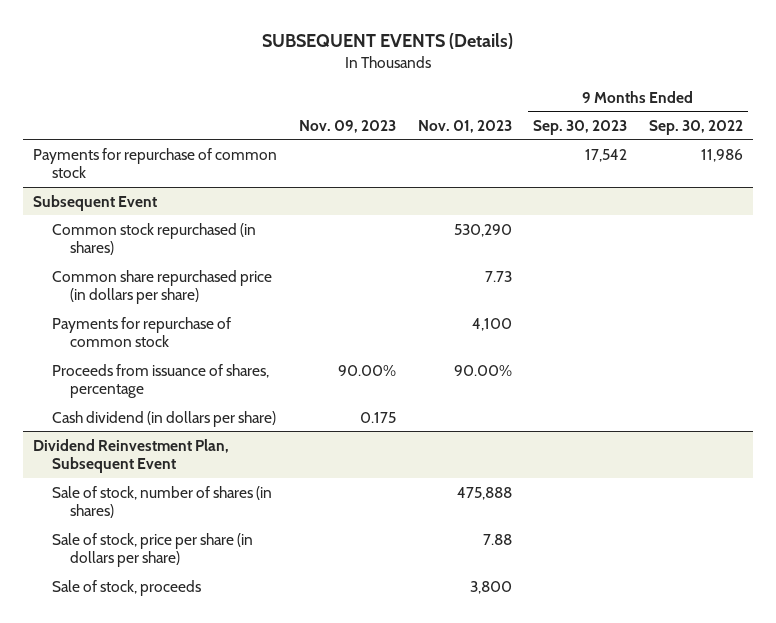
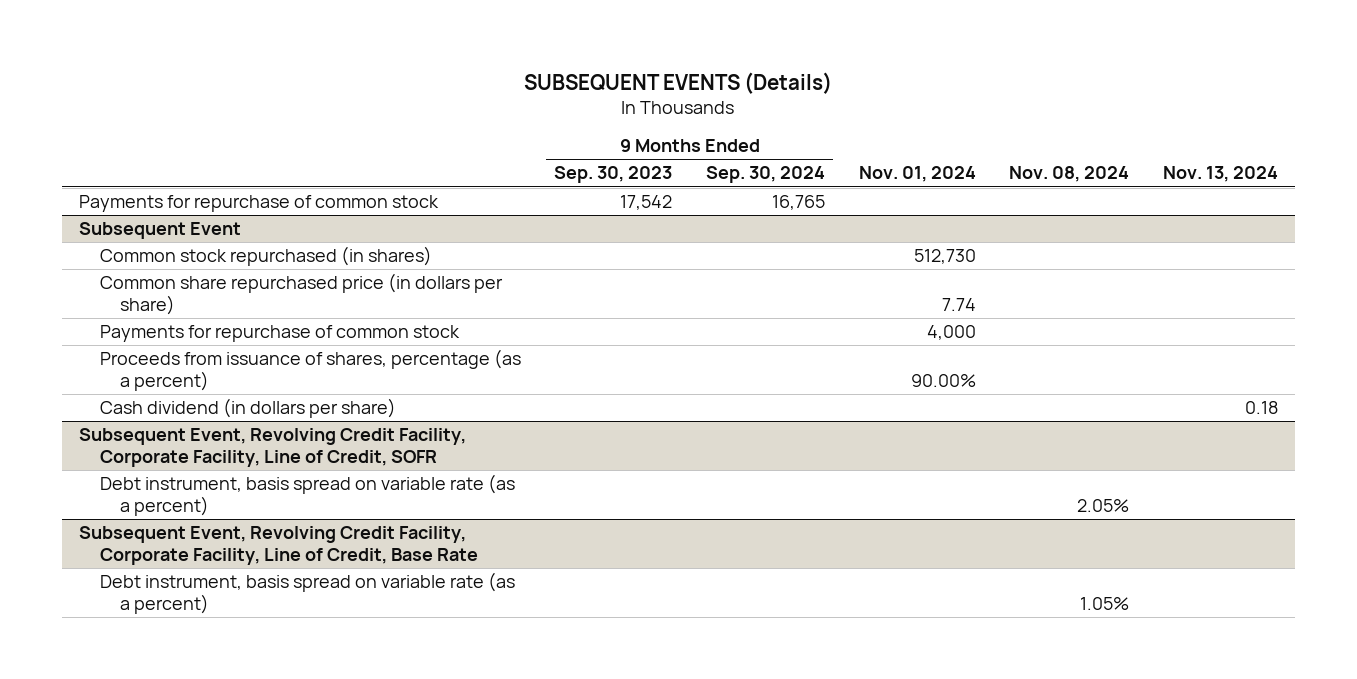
- | Nov. 09, 2023 | Nov. 01, 2023 | 9 Months Ended Sep. 30, 2023 | 9 Months Ended Sep. 30, 2022
+ | 9 Months Ended Sep. 30, 2023 | 9 Months Ended Sep. 30, 2024 | Nov. 01, 2024 | Nov. 08, 2024 | Nov. 13, 2024
@ Subsequent Event
- Proceeds from issuance of shares, percentage | 90.00% | 90.00% | |
+ Proceeds from issuance of shares, percentage (as a percent) | | | 90.00% | |
- Dividend Reinvestment Plan, Subsequent Event
- Sale of stock, number of shares (in shares) | | 475,888 | |
- Sale of stock, price per share (in dollars per share) | | 7.88 | |
- Sale of stock, proceeds | | 3,800 | |
+ Subsequent Event, Revolving Credit Facility, Corporate Facility, Line of Credit, SOFR
+ Debt instrument, basis spread on variable rate (as a percent) | | | | 2.05% |
+ Subsequent Event, Revolving Credit Facility, Corporate Facility, Line of Credit, Base Rate
+ Debt instrument, basis spread on variable rate (as a percent) | | | | 1.05% |

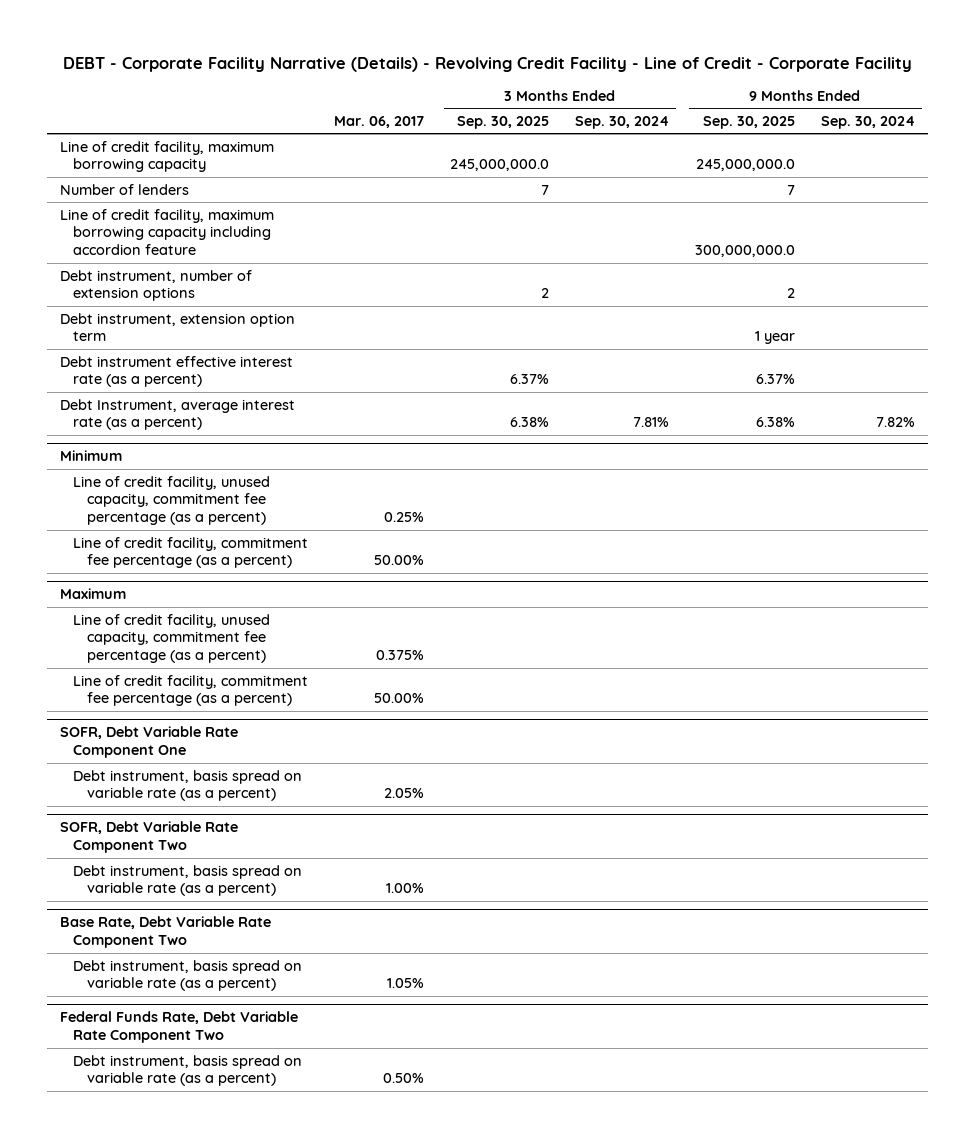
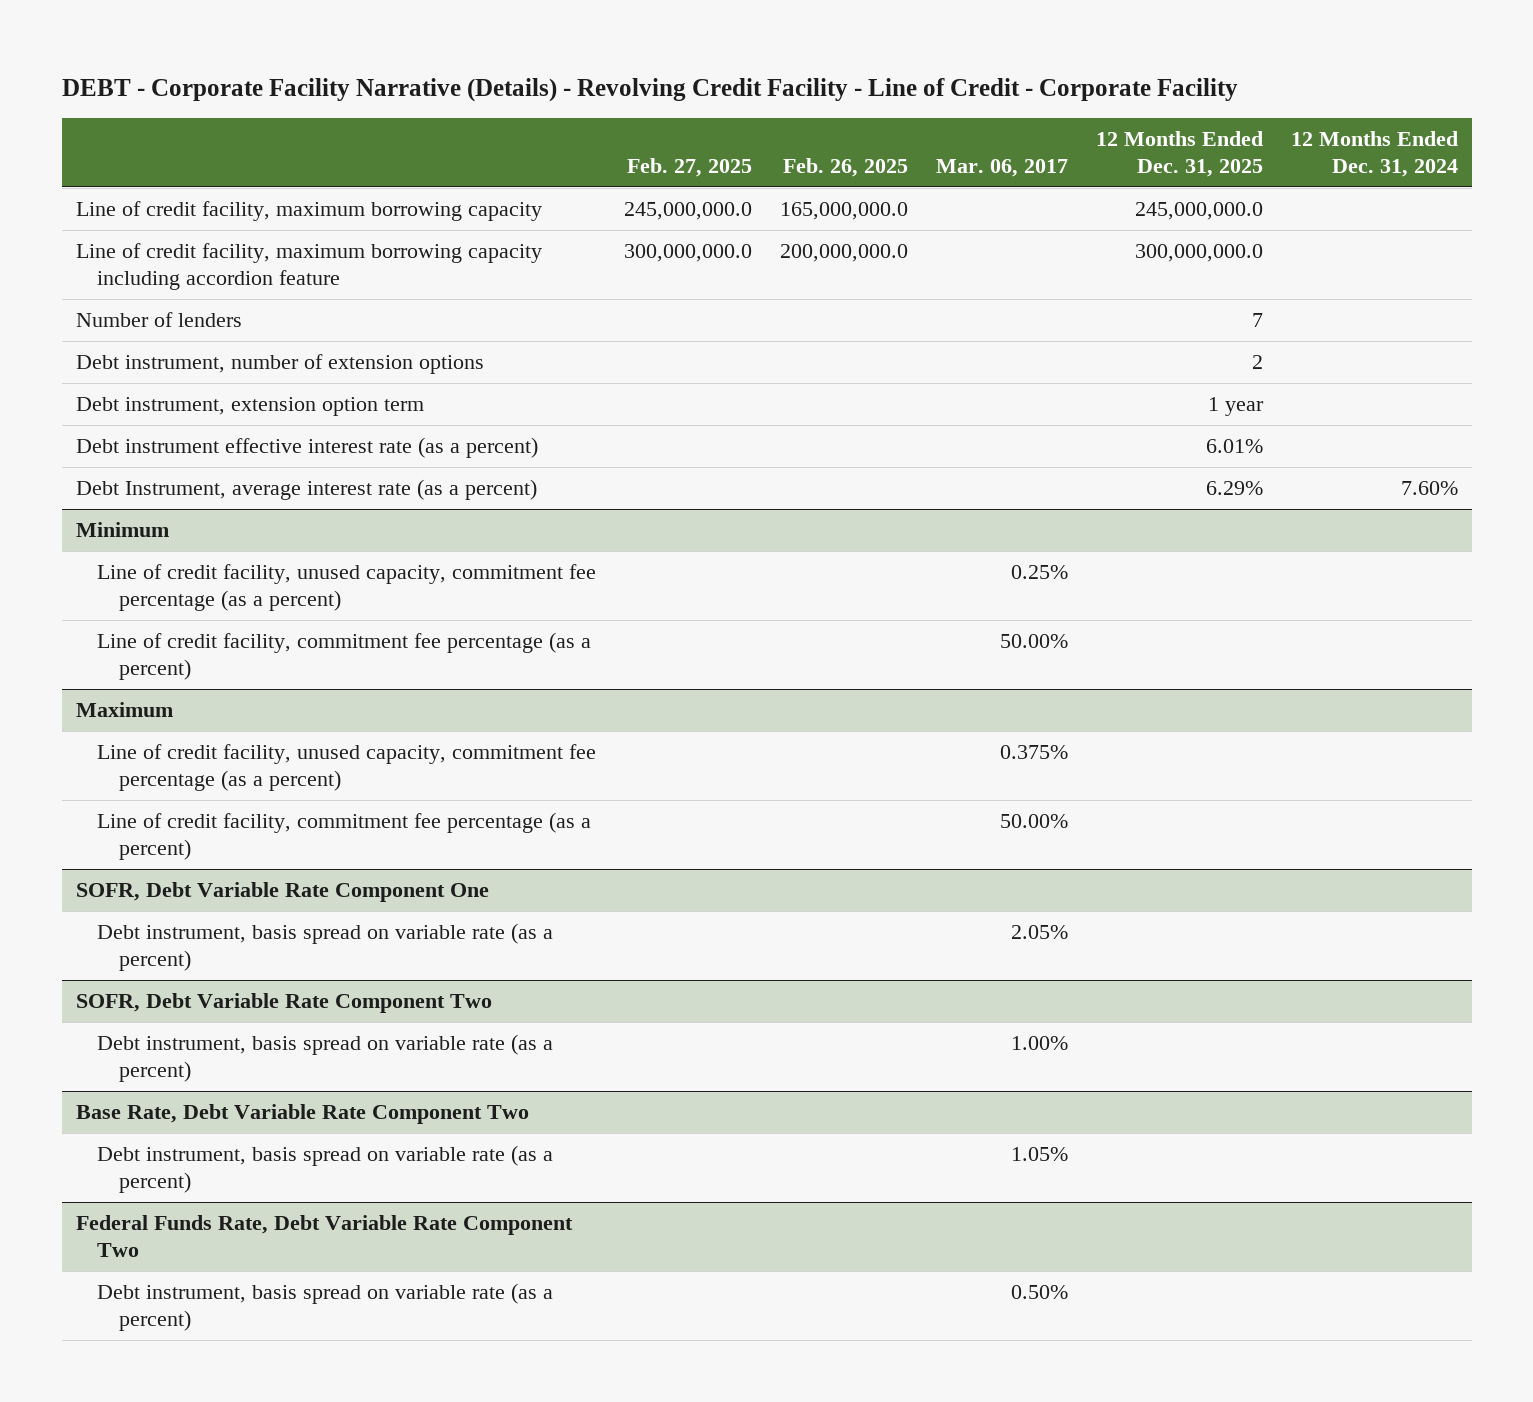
- | Mar. 06, 2017 | 3 Months Ended Sep. 30, 2025 | 3 Months Ended Sep. 30, 2024 | 9 Months Ended Sep. 30, 2025 | 9 Months Ended Sep. 30, 2024
+ | Feb. 27, 2025 | Feb. 26, 2025 | Mar. 06, 2017 | 12 Months Ended Dec. 31, 2025 | 12 Months Ended Dec. 31, 2024
moved down: Number of lenders | | | | 7 |

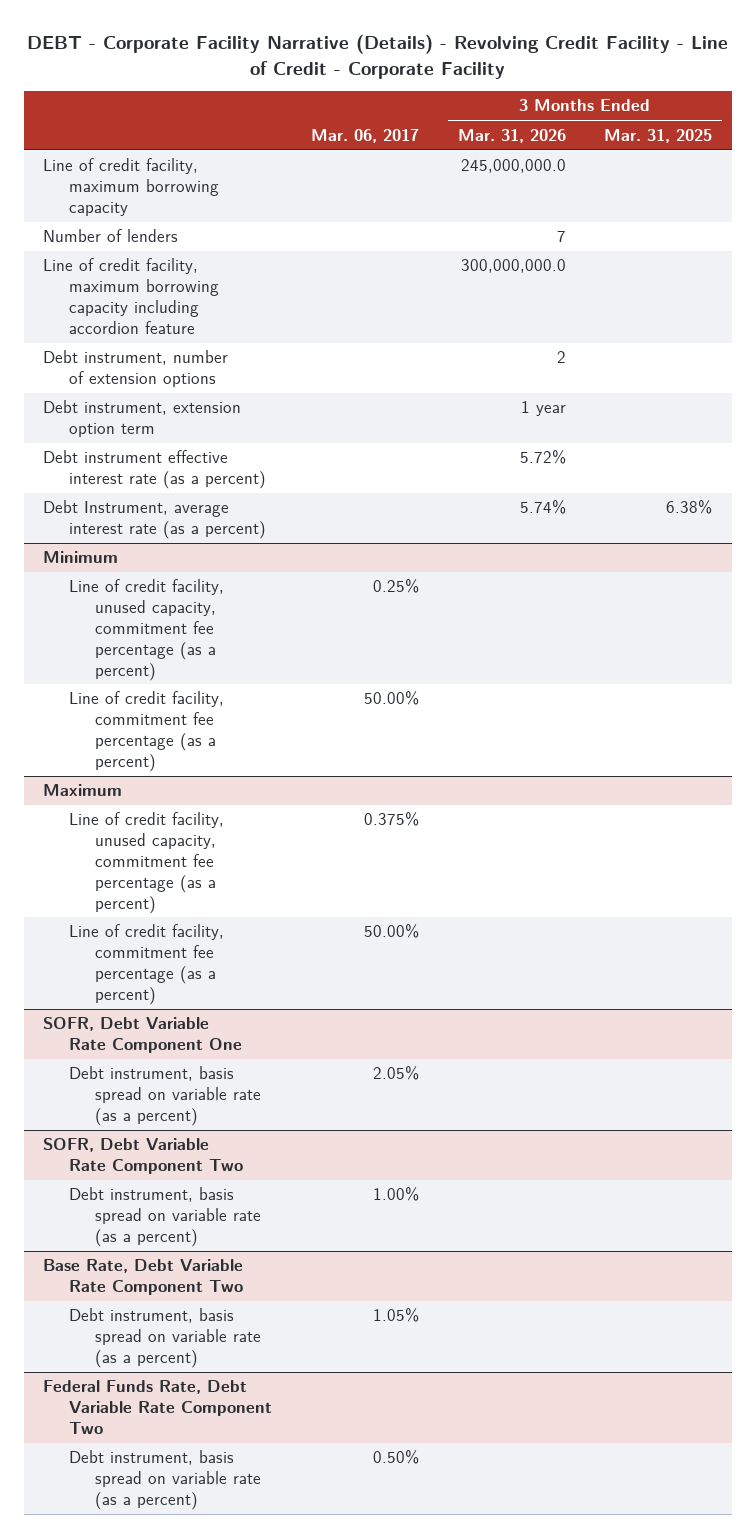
- | Feb. 27, 2025 | Feb. 26, 2025 | Mar. 06, 2017 | 12 Months Ended Dec. 31, 2025 | 12 Months Ended Dec. 31, 2024
+ | Mar. 06, 2017 | 3 Months Ended Mar. 31, 2026 | 3 Months Ended Mar. 31, 2025
moved down: Line of credit facility, maximum borrowing capacity including accordion feature | | 300,000,000.0 |

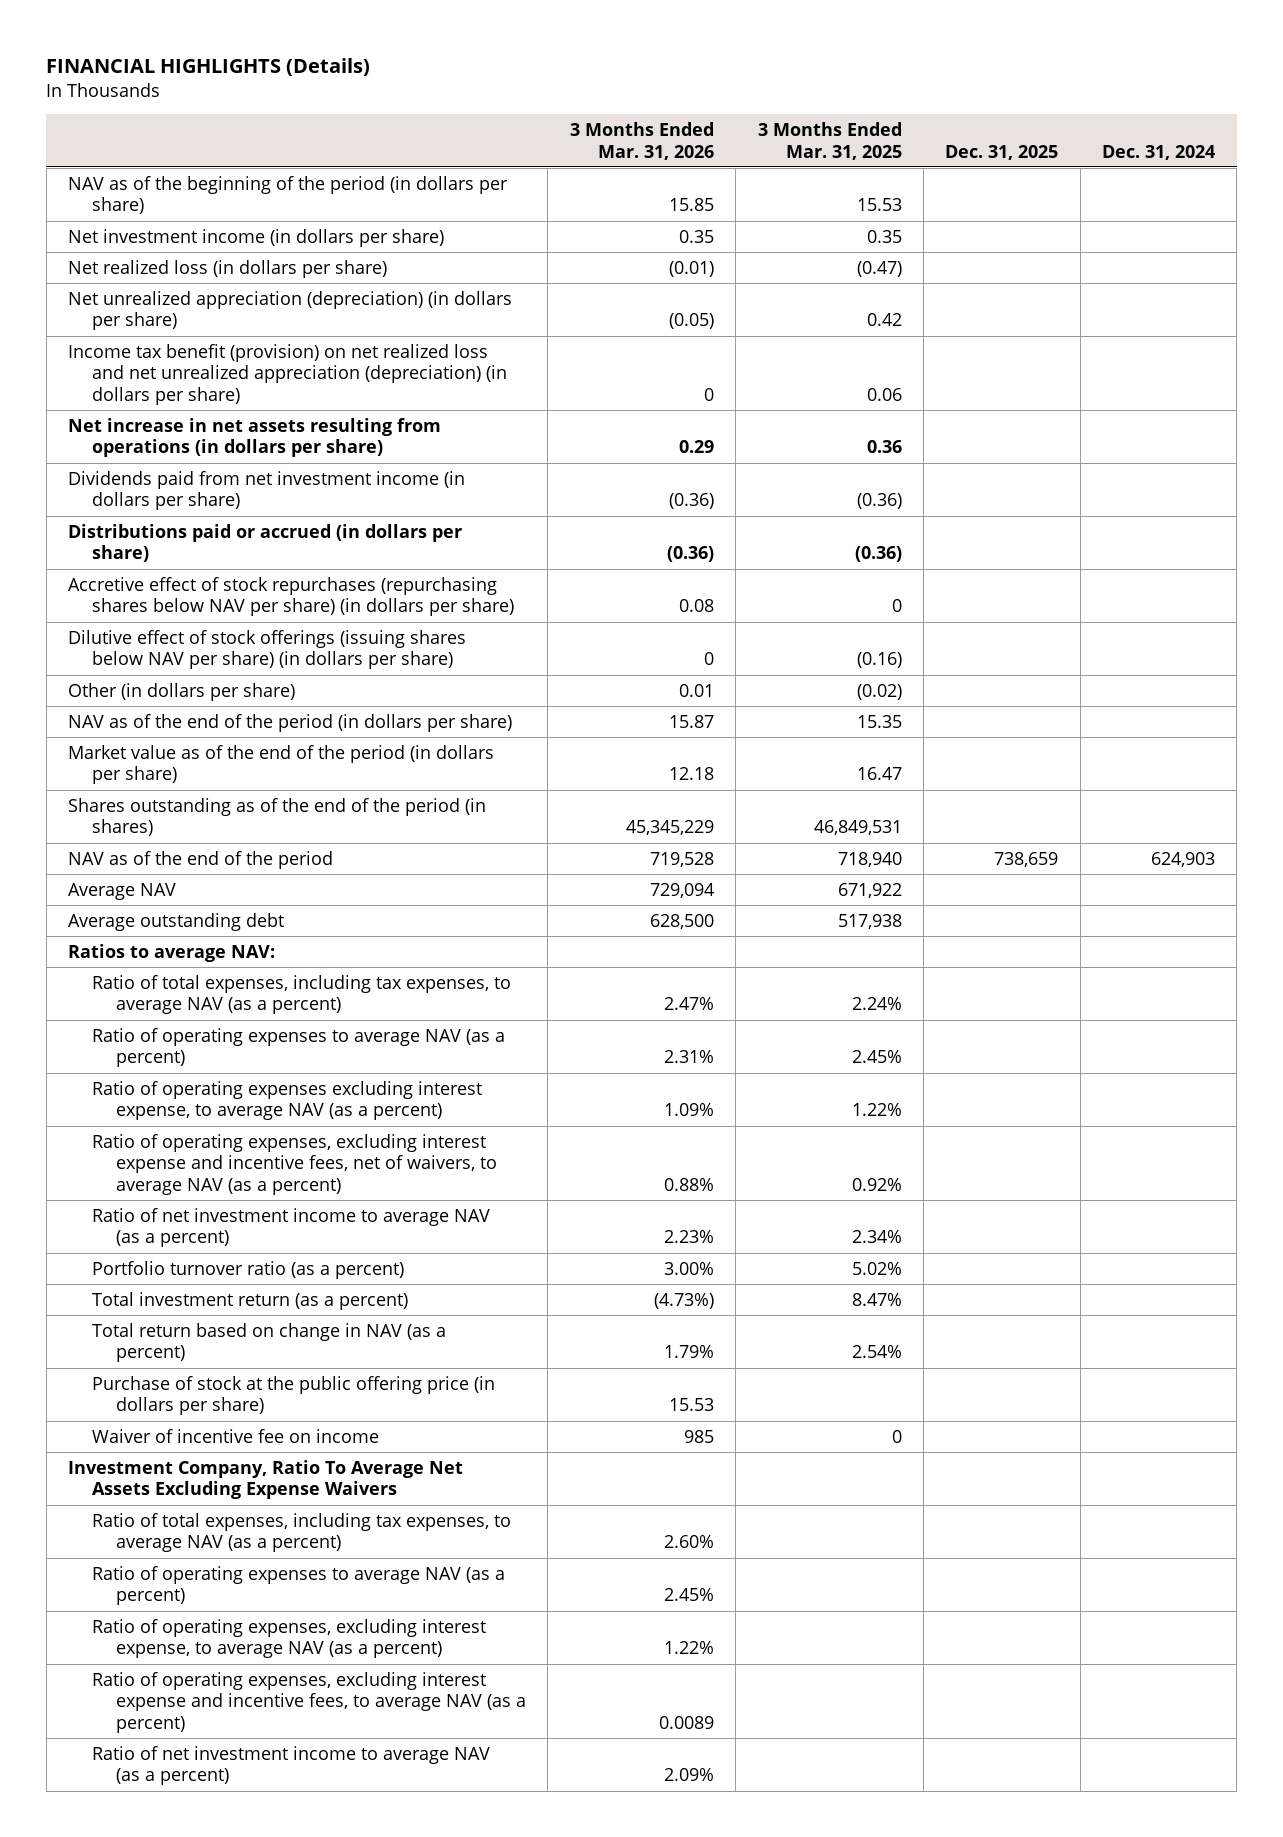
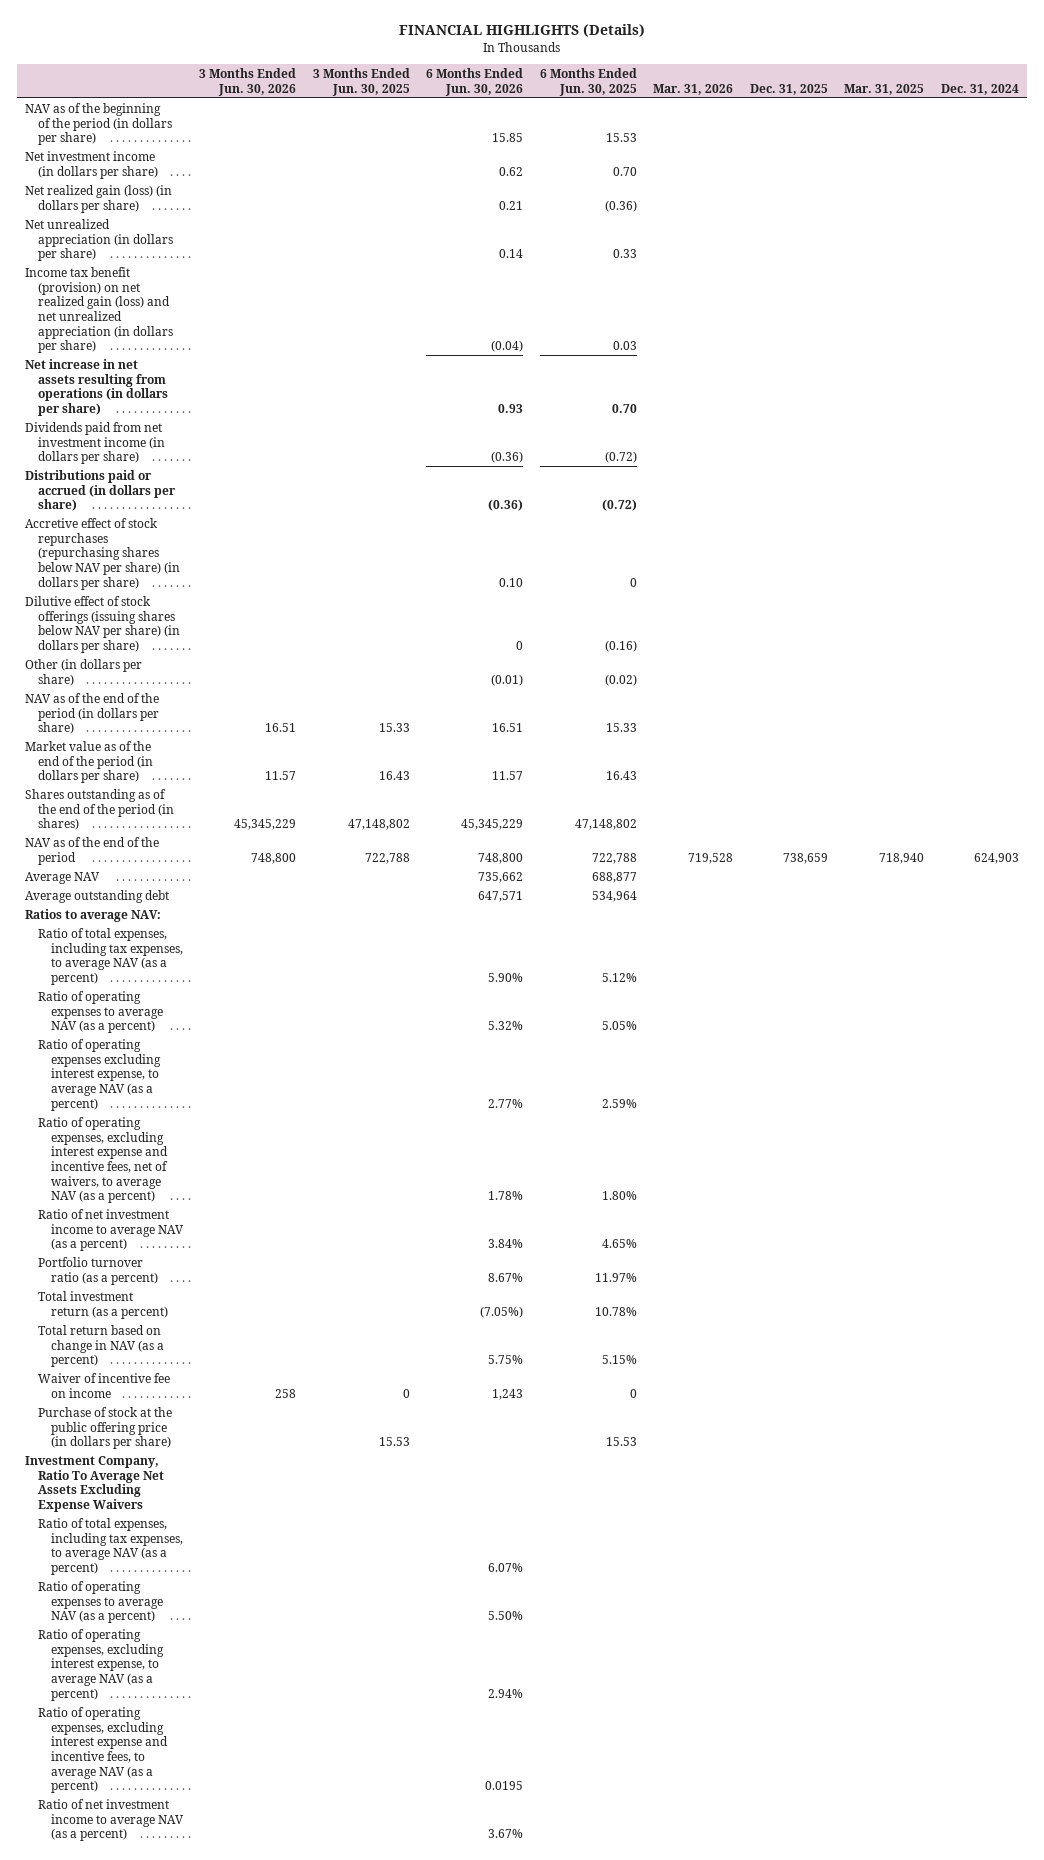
- | 3 Months Ended Mar. 31, 2026 | 3 Months Ended Mar. 31, 2025 | Dec. 31, 2025 | Dec. 31, 2024
+ | 3 Months Ended Jun. 30, 2026 | 3 Months Ended Jun. 30, 2025 | 6 Months Ended Jun. 30, 2026 | 6 Months Ended Jun. 30, 2025 | Mar. 31, 2026 | Dec. 31, 2025 | Mar. 31, 2025 | Dec. 31, 2024
- Net realized loss (in dollars per share) | (0.01) | (0.47) | |
- Net unrealized appreciation (depreciation) (in dollars per share) | (0.05) | 0.42 | |
- Income tax benefit (provision) on net realized loss and net unrealized appreciation (depreciation) (in dollars per share) | 0 | 0.06 | |
+ Net realized gain (loss) (in dollars per share) | | | 0.21 | (0.36) | | | |
+ Net unrealized appreciation (in dollars per share) | | | 0.14 | 0.33 | | | |
+ Income tax benefit (provision) on net realized gain (loss) and net unrealized appreciation (in dollars per share) | | | (0.04) | 0.03 | | | |
moved down: Purchase of stock at the public offering price (in dollars per share) | | 15.53 | | 15.53 | | | |

